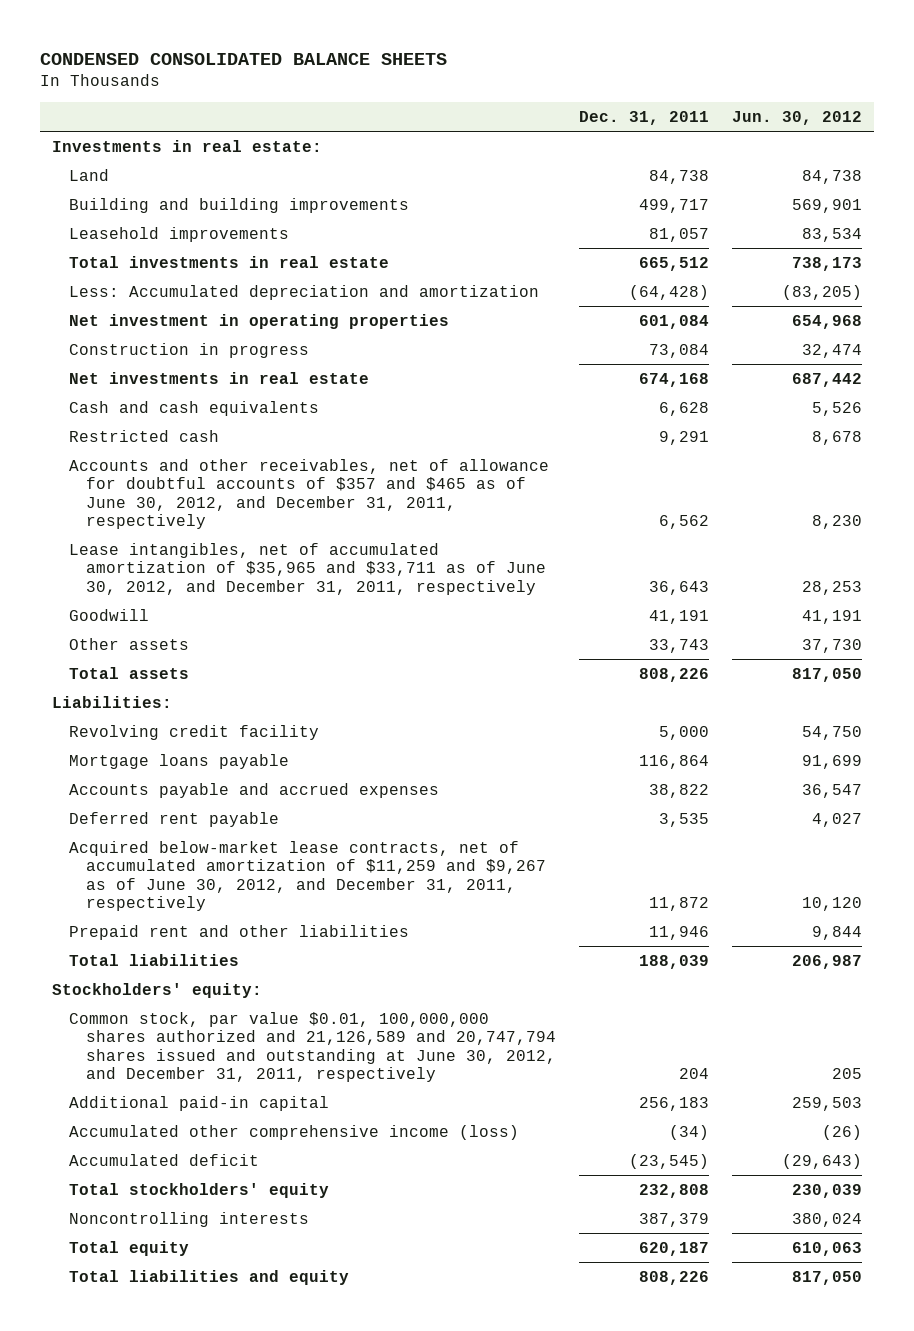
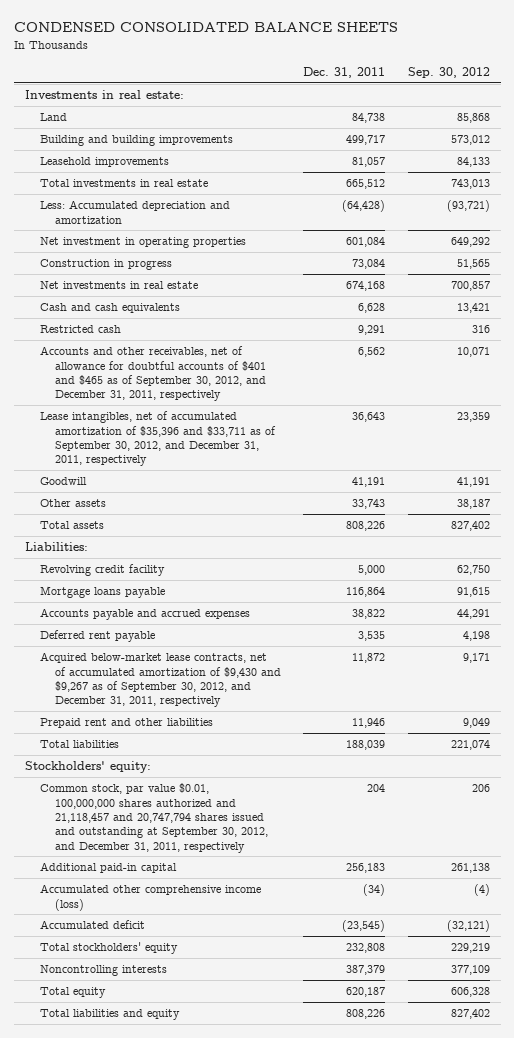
- | Dec. 31, 2011 | Jun. 30, 2012
+ | Dec. 31, 2011 | Sep. 30, 2012
- Accounts and other receivables, net of allowance for doubtful accounts of $357 and $465 as of June 30, 2012, and December 31, 2011, respectively | 6,562 | 8,230
- Lease intangibles, net of accumulated amortization of $35,965 and $33,711 as of June 30, 2012, and December 31, 2011, respectively | 36,643 | 28,253
+ Accounts and other receivables, net of allowance for doubtful accounts of $401 and $465 as of September 30, 2012, and December 31, 2011, respectively | 6,562 | 10,071
+ Lease intangibles, net of accumulated amortization of $35,396 and $33,711 as of September 30, 2012, and December 31, 2011, respectively | 36,643 | 23,359
- Acquired below-market lease contracts, net of accumulated amortization of $11,259 and $9,267 as of June 30, 2012, and December 31, 2011, respectively | 11,872 | 10,120
+ Acquired below-market lease contracts, net of accumulated amortization of $9,430 and $9,267 as of September 30, 2012, and December 31, 2011, respectively | 11,872 | 9,171
- Common stock, par value $0.01, 100,000,000 shares authorized and 21,126,589 and 20,747,794 shares issued and outstanding at June 30, 2012, and December 31, 2011, respectively | 204 | 205
+ Common stock, par value $0.01, 100,000,000 shares authorized and 21,118,457 and 20,747,794 shares issued and outstanding at September 30, 2012, and December 31, 2011, respectively | 204 | 206

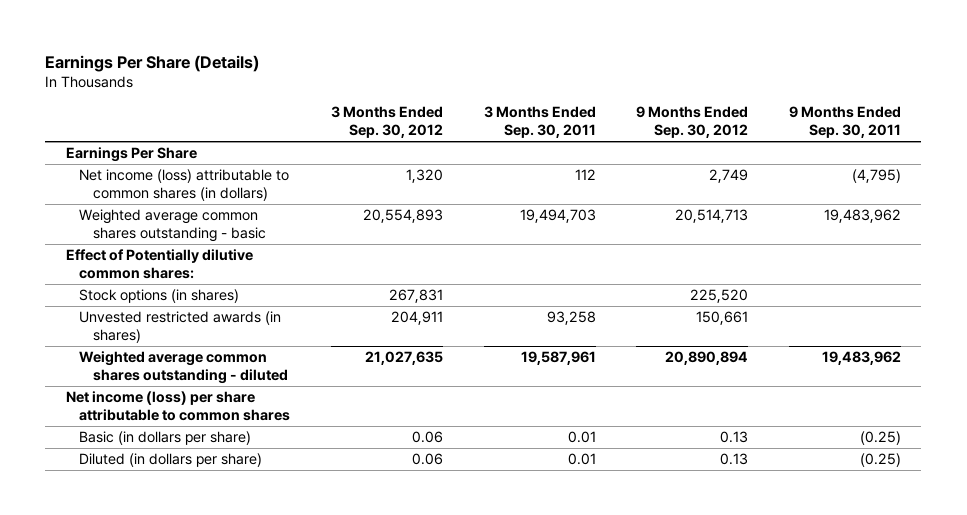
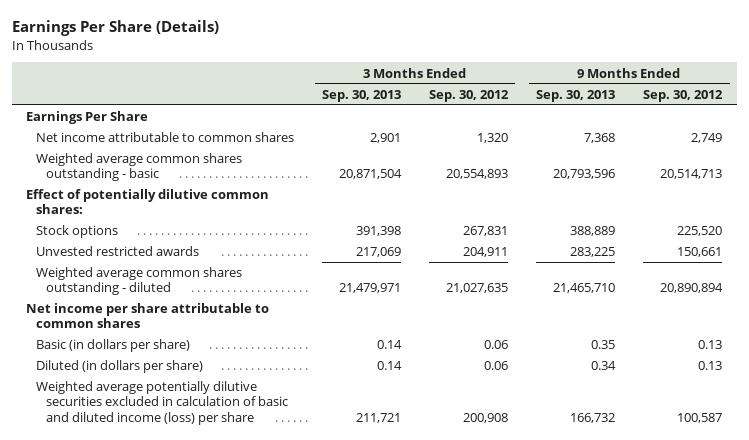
- | 3 Months Ended Sep. 30, 2012 | 3 Months Ended Sep. 30, 2011 | 9 Months Ended Sep. 30, 2012 | 9 Months Ended Sep. 30, 2011
+ | 3 Months Ended Sep. 30, 2013 | 3 Months Ended Sep. 30, 2012 | 9 Months Ended Sep. 30, 2013 | 9 Months Ended Sep. 30, 2012
- Net income (loss) attributable to common shares (in dollars) | 1,320 | 112 | 2,749 | (4,795)
+ Net income attributable to common shares | 2,901 | 1,320 | 7,368 | 2,749
- Effect of Potentially dilutive common shares:
- Stock options (in shares) | 267,831 | | 225,520 |
- Unvested restricted awards (in shares) | 204,911 | 93,258 | 150,661 |
+ Effect of potentially dilutive common shares:
+ Stock options | 391,398 | 267,831 | 388,889 | 225,520
+ Unvested restricted awards | 217,069 | 204,911 | 283,225 | 150,661
- Net income (loss) per share attributable to common shares
+ Net income per share attributable to common shares
+ Weighted average potentially dilutive securities excluded in calculation of basic and diluted income (loss) per share | 211,721 | 200,908 | 166,732 | 100,587

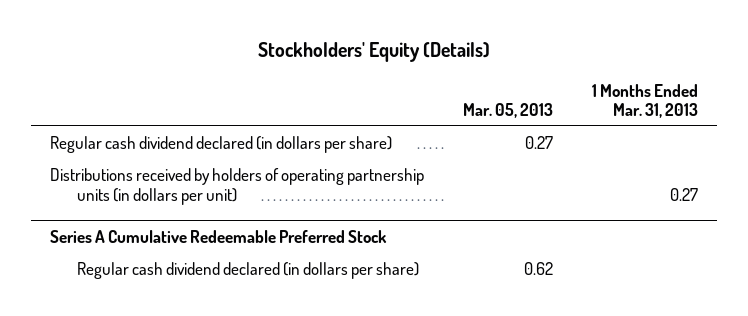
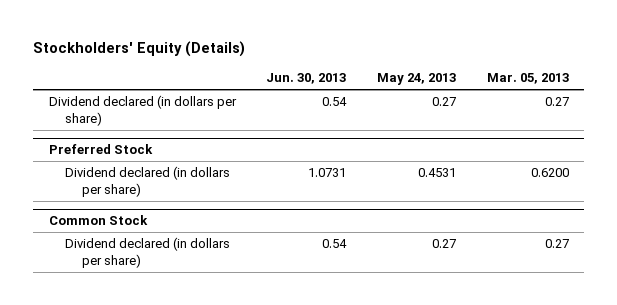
- | Mar. 05, 2013 | 1 Months Ended Mar. 31, 2013
+ | Jun. 30, 2013 | May 24, 2013 | Mar. 05, 2013
- Regular cash dividend declared (in dollars per share) | 0.27 |
- Distributions received by holders of operating partnership units (in dollars per unit) | | 0.27
- Series A Cumulative Redeemable Preferred Stock
- Regular cash dividend declared (in dollars per share) | 0.62 |
+ Dividend declared (in dollars per share) | 0.54 | 0.27 | 0.27
+ Preferred Stock
+ Dividend declared (in dollars per share) | 1.0731 | 0.4531 | 0.6200
+ Common Stock
+ Dividend declared (in dollars per share) | 0.54 | 0.27 | 0.27

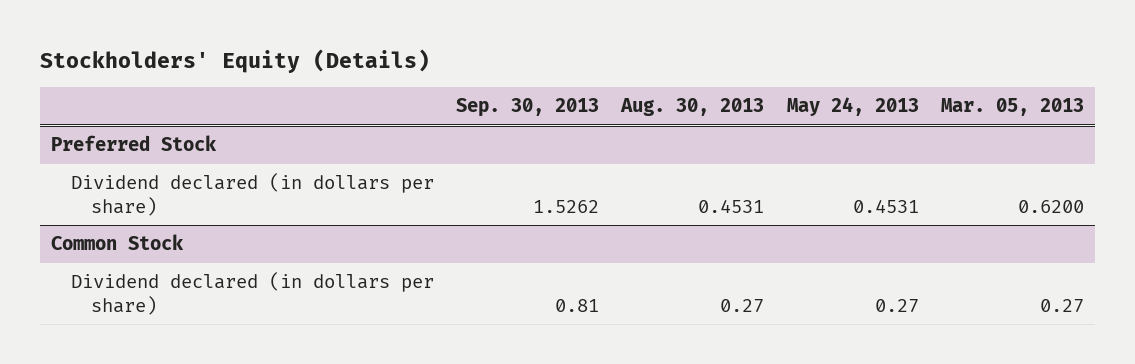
- | Jun. 30, 2013 | May 24, 2013 | Mar. 05, 2013
+ | Sep. 30, 2013 | Aug. 30, 2013 | May 24, 2013 | Mar. 05, 2013
- Dividend declared (in dollars per share) | 0.54 | 0.27 | 0.27

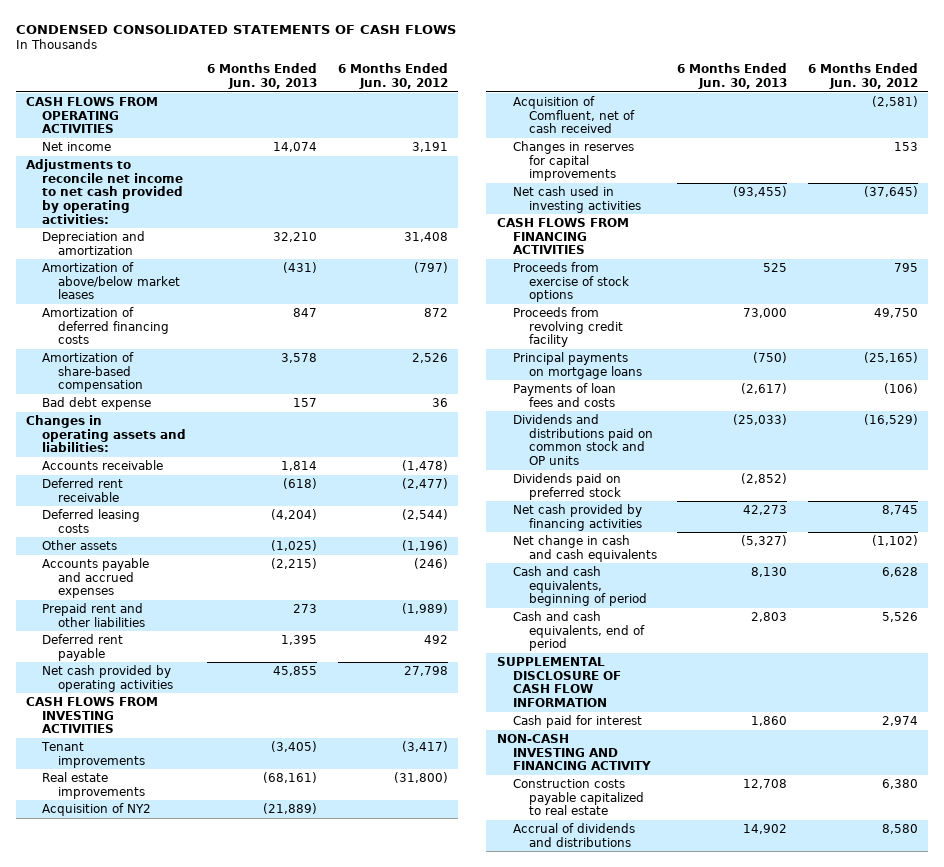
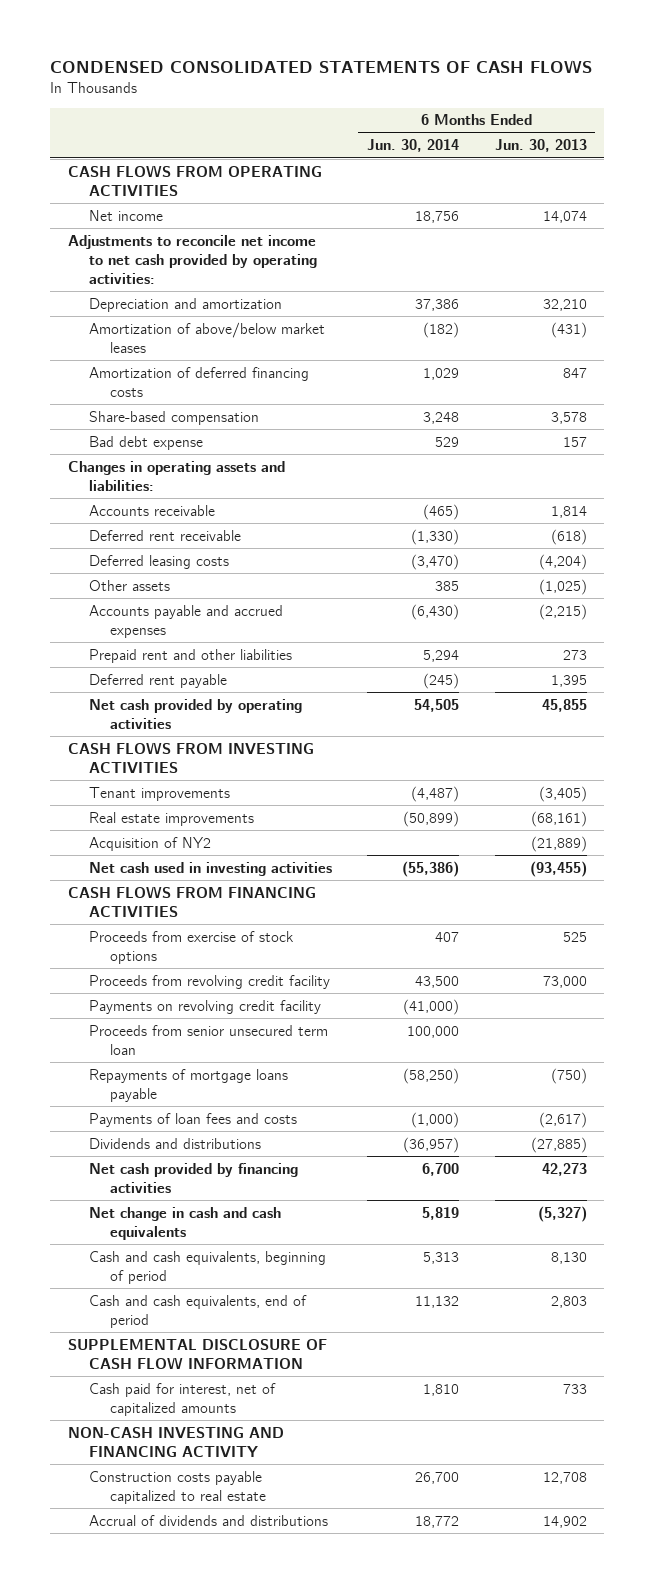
- | 6 Months Ended Jun. 30, 2013 | 6 Months Ended Jun. 30, 2012
+ | 6 Months Ended Jun. 30, 2014 | 6 Months Ended Jun. 30, 2013
- Amortization of share-based compensation | 3,578 | 2,526
+ Share-based compensation | 3,248 | 3,578
- Acquisition of Comfluent, net of cash received | | (2,581)
- Changes in reserves for capital improvements | | 153
- Principal payments on mortgage loans | (750) | (25,165)
+ Payments on revolving credit facility | (41,000) |
+ Proceeds from senior unsecured term loan | 100,000 |
+ Repayments of mortgage loans payable | (58,250) | (750)
- Dividends and distributions paid on common stock and OP units | (25,033) | (16,529)
- Dividends paid on preferred stock | (2,852) |
+ Dividends and distributions | (36,957) | (27,885)
- Cash paid for interest | 1,860 | 2,974
+ Cash paid for interest, net of capitalized amounts | 1,810 | 733

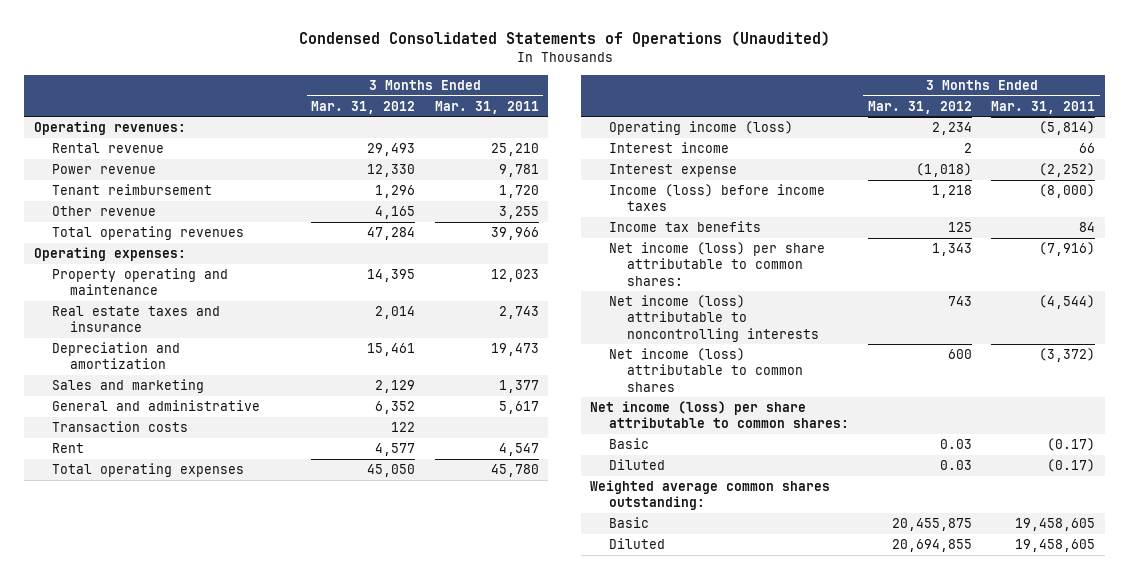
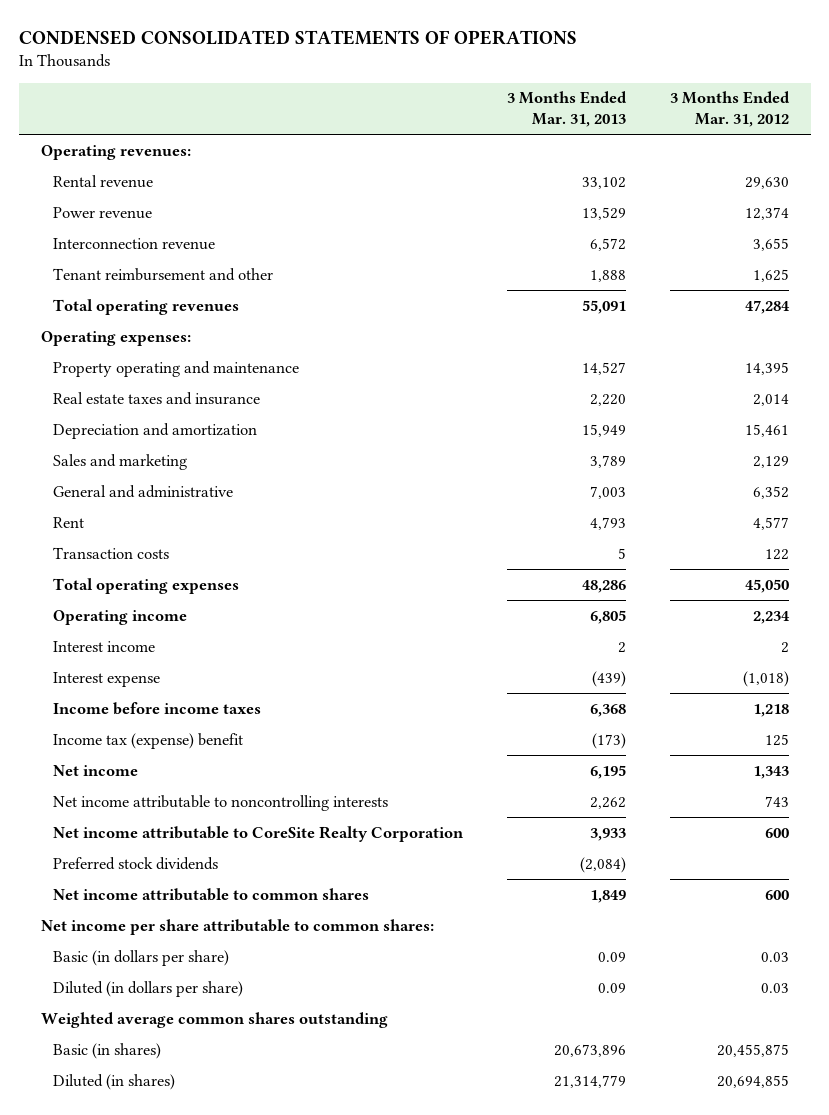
- Condensed Consolidated Statements of Operations (Unaudited)
+ CONDENSED CONSOLIDATED STATEMENTS OF OPERATIONS
- | 3 Months Ended Mar. 31, 2012 | 3 Months Ended Mar. 31, 2011
+ | 3 Months Ended Mar. 31, 2013 | 3 Months Ended Mar. 31, 2012
- Rental revenue | 29,493 | 25,210
- Power revenue | 12,330 | 9,781
- Tenant reimbursement | 1,296 | 1,720
- Other revenue | 4,165 | 3,255
+ Rental revenue | 33,102 | 29,630
+ Power revenue | 13,529 | 12,374
+ Interconnection revenue | 6,572 | 3,655
+ Tenant reimbursement and other | 1,888 | 1,625
moved down: Transaction costs | 5 | 122
- Operating income (loss) | 2,234 | (5,814)
+ Operating income | 6,805 | 2,234
- Income (loss) before income taxes | 1,218 | (8,000)
- Income tax benefits | 125 | 84
- Net income (loss) per share attributable to common shares: | 1,343 | (7,916)
- Net income (loss) attributable to noncontrolling interests | 743 | (4,544)
- Net income (loss) attributable to common shares | 600 | (3,372)
- Net income (loss) per share attributable to common shares:
- Basic | 0.03 | (0.17)
- Diluted | 0.03 | (0.17)
- Weighted average common shares outstanding:
- Basic | 20,455,875 | 19,458,605
- Diluted | 20,694,855 | 19,458,605
+ Income before income taxes | 6,368 | 1,218
+ Income tax (expense) benefit | (173) | 125
+ Net income | 6,195 | 1,343
+ Net income attributable to noncontrolling interests | 2,262 | 743
+ Net income attributable to CoreSite Realty Corporation | 3,933 | 600
+ Preferred stock dividends | (2,084) |
+ Net income attributable to common shares | 1,849 | 600
+ Net income per share attributable to common shares:
+ Basic (in dollars per share) | 0.09 | 0.03
+ Diluted (in dollars per share) | 0.09 | 0.03
+ Weighted average common shares outstanding
+ Basic (in shares) | 20,673,896 | 20,455,875
+ Diluted (in shares) | 21,314,779 | 20,694,855

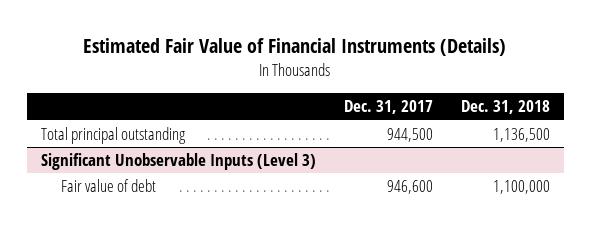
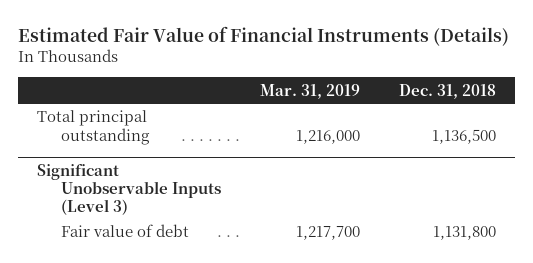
- | Dec. 31, 2017 | Dec. 31, 2018
+ | Mar. 31, 2019 | Dec. 31, 2018
@ Significant Unobservable Inputs (Level 3)
- Fair value of debt | 946,600 | 1,100,000
+ Fair value of debt | 1,217,700 | 1,131,800

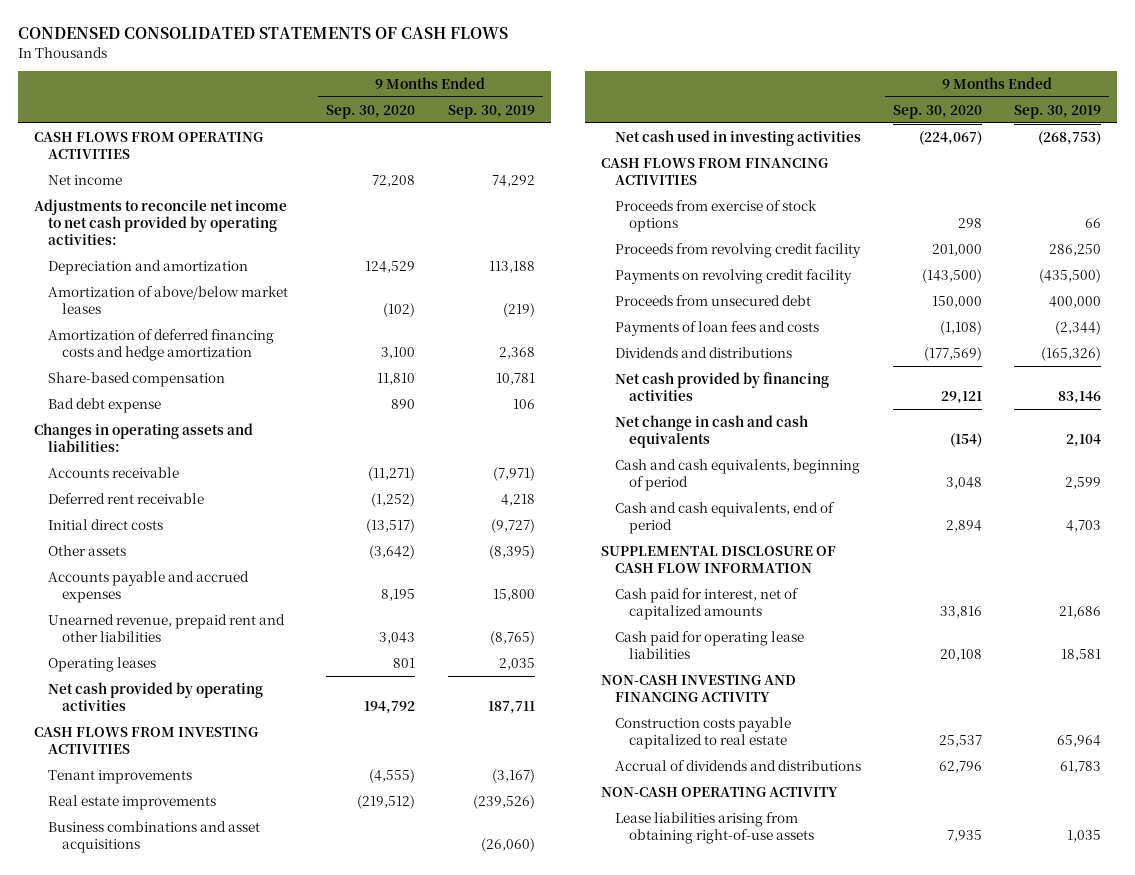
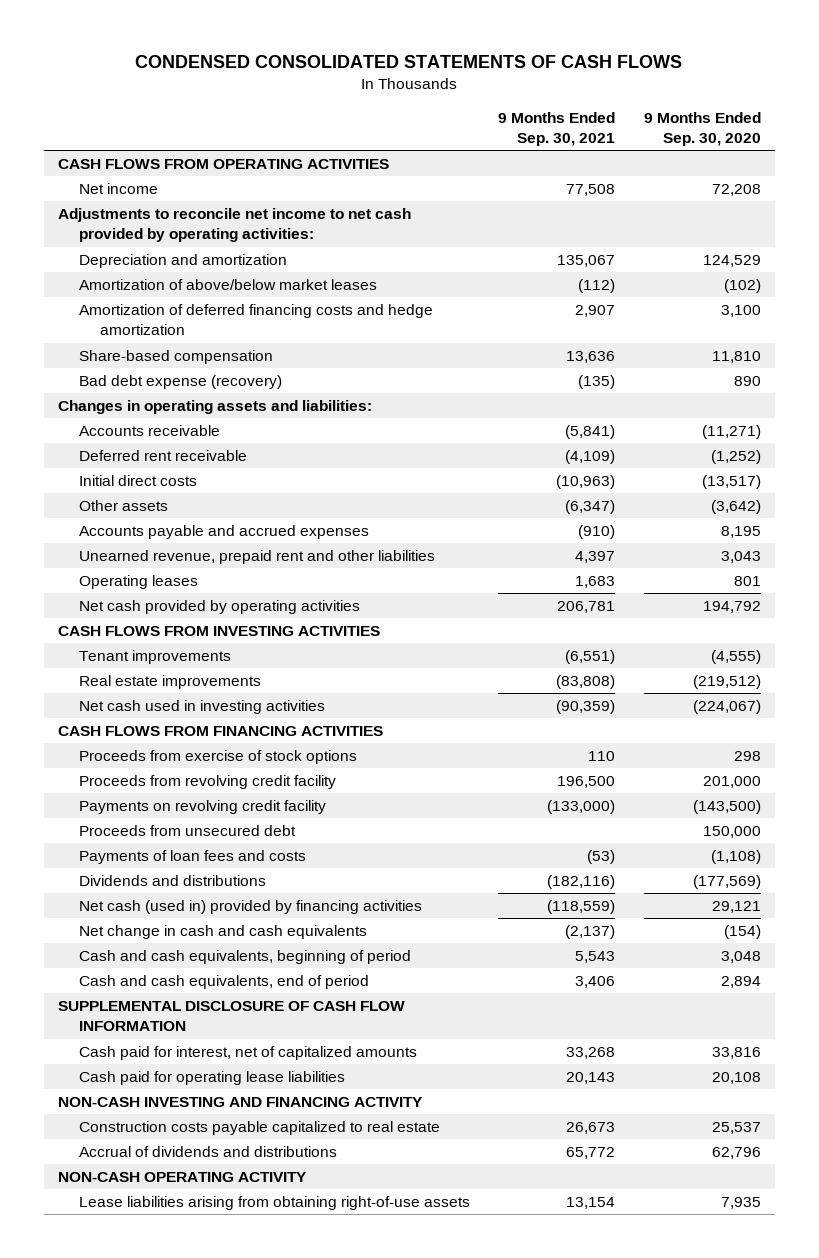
- | 9 Months Ended Sep. 30, 2020 | 9 Months Ended Sep. 30, 2019
+ | 9 Months Ended Sep. 30, 2021 | 9 Months Ended Sep. 30, 2020
- Bad debt expense | 890 | 106
+ Bad debt expense (recovery) | (135) | 890
- Business combinations and asset acquisitions | | (26,060)
- Net cash provided by financing activities | 29,121 | 83,146
+ Net cash (used in) provided by financing activities | (118,559) | 29,121

